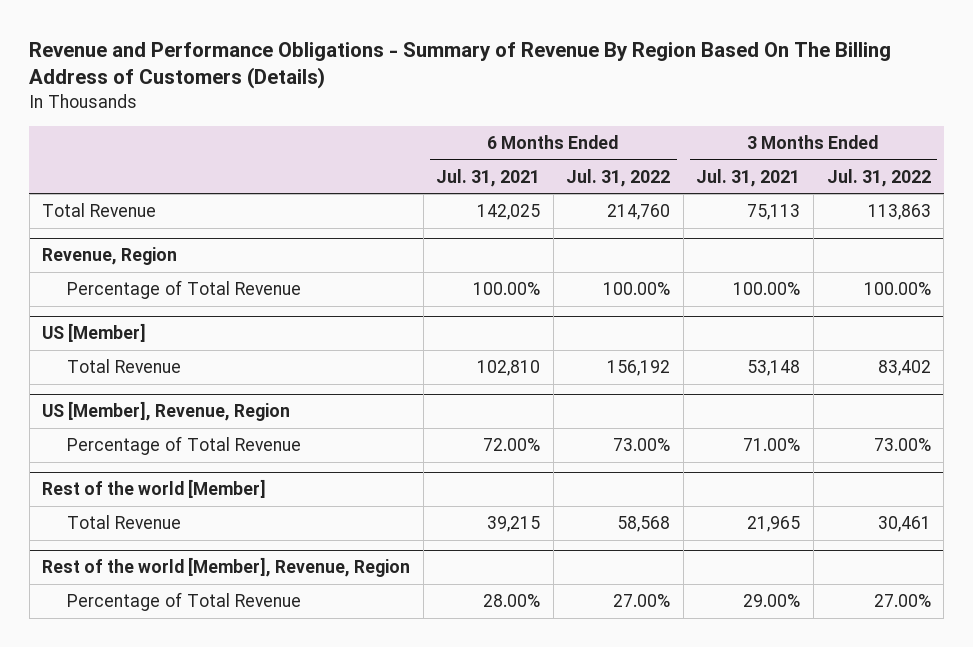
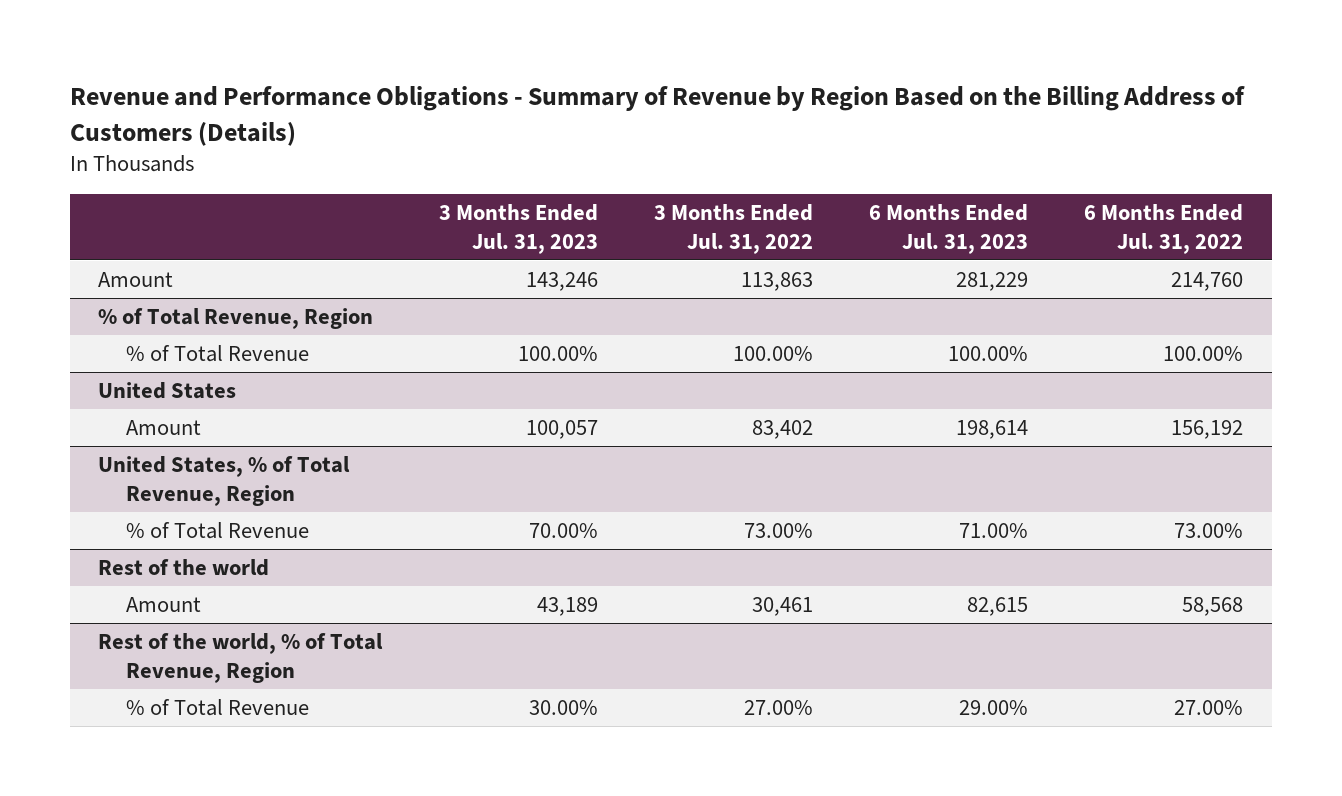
- Revenue and Performance Obligations - Summary of Revenue By Region Based On The Billing Address of Customers (Details)
+ Revenue and Performance Obligations - Summary of Revenue by Region Based on the Billing Address of Customers (Details)
- | 6 Months Ended Jul. 31, 2021 | 6 Months Ended Jul. 31, 2022 | 3 Months Ended Jul. 31, 2021 | 3 Months Ended Jul. 31, 2022
+ | 3 Months Ended Jul. 31, 2023 | 3 Months Ended Jul. 31, 2022 | 6 Months Ended Jul. 31, 2023 | 6 Months Ended Jul. 31, 2022
- Total Revenue | 142,025 | 214,760 | 75,113 | 113,863
- Revenue, Region
- Percentage of Total Revenue | 100.00% | 100.00% | 100.00% | 100.00%
- US [Member]
- Total Revenue | 102,810 | 156,192 | 53,148 | 83,402
- US [Member], Revenue, Region
- Percentage of Total Revenue | 72.00% | 73.00% | 71.00% | 73.00%
- Rest of the world [Member]
- Total Revenue | 39,215 | 58,568 | 21,965 | 30,461
- Rest of the world [Member], Revenue, Region
- Percentage of Total Revenue | 28.00% | 27.00% | 29.00% | 27.00%
+ Amount | 143,246 | 113,863 | 281,229 | 214,760
+ % of Total Revenue, Region
+ % of Total Revenue | 100.00% | 100.00% | 100.00% | 100.00%
+ United States
+ Amount | 100,057 | 83,402 | 198,614 | 156,192
+ United States, % of Total Revenue, Region
+ % of Total Revenue | 70.00% | 73.00% | 71.00% | 73.00%
+ Rest of the world
+ Amount | 43,189 | 30,461 | 82,615 | 58,568
+ Rest of the world, % of Total Revenue, Region
+ % of Total Revenue | 30.00% | 27.00% | 29.00% | 27.00%

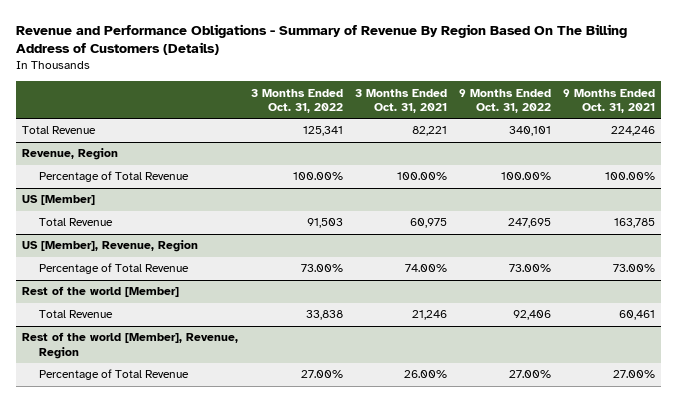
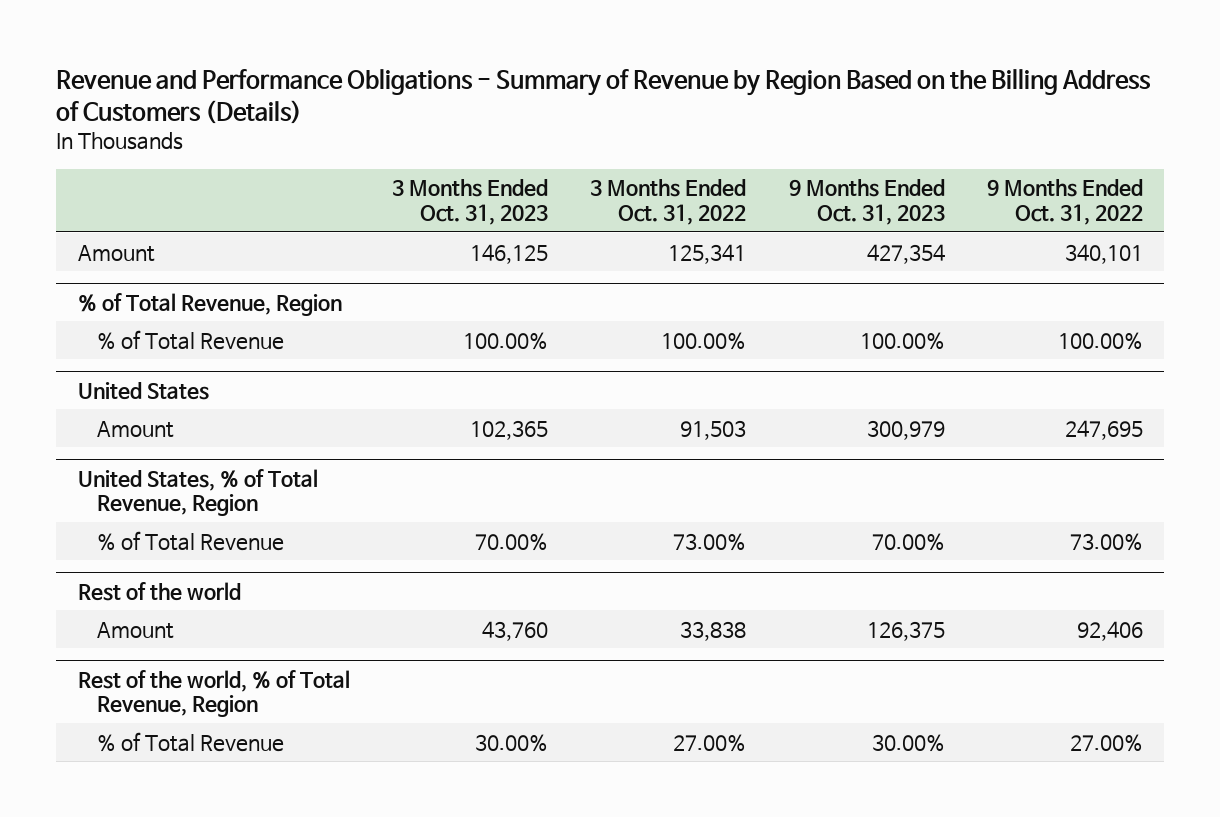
- Revenue and Performance Obligations - Summary of Revenue By Region Based On The Billing Address of Customers (Details)
+ Revenue and Performance Obligations - Summary of Revenue by Region Based on the Billing Address of Customers (Details)
- | 3 Months Ended Oct. 31, 2022 | 3 Months Ended Oct. 31, 2021 | 9 Months Ended Oct. 31, 2022 | 9 Months Ended Oct. 31, 2021
+ | 3 Months Ended Oct. 31, 2023 | 3 Months Ended Oct. 31, 2022 | 9 Months Ended Oct. 31, 2023 | 9 Months Ended Oct. 31, 2022
- Total Revenue | 125,341 | 82,221 | 340,101 | 224,246
- Revenue, Region
- Percentage of Total Revenue | 100.00% | 100.00% | 100.00% | 100.00%
- US [Member]
- Total Revenue | 91,503 | 60,975 | 247,695 | 163,785
- US [Member], Revenue, Region
- Percentage of Total Revenue | 73.00% | 74.00% | 73.00% | 73.00%
- Rest of the world [Member]
- Total Revenue | 33,838 | 21,246 | 92,406 | 60,461
- Rest of the world [Member], Revenue, Region
- Percentage of Total Revenue | 27.00% | 26.00% | 27.00% | 27.00%
+ Amount | 146,125 | 125,341 | 427,354 | 340,101
+ % of Total Revenue, Region
+ % of Total Revenue | 100.00% | 100.00% | 100.00% | 100.00%
+ United States
+ Amount | 102,365 | 91,503 | 300,979 | 247,695
+ United States, % of Total Revenue, Region
+ % of Total Revenue | 70.00% | 73.00% | 70.00% | 73.00%
+ Rest of the world
+ Amount | 43,760 | 33,838 | 126,375 | 92,406
+ Rest of the world, % of Total Revenue, Region
+ % of Total Revenue | 30.00% | 27.00% | 30.00% | 27.00%

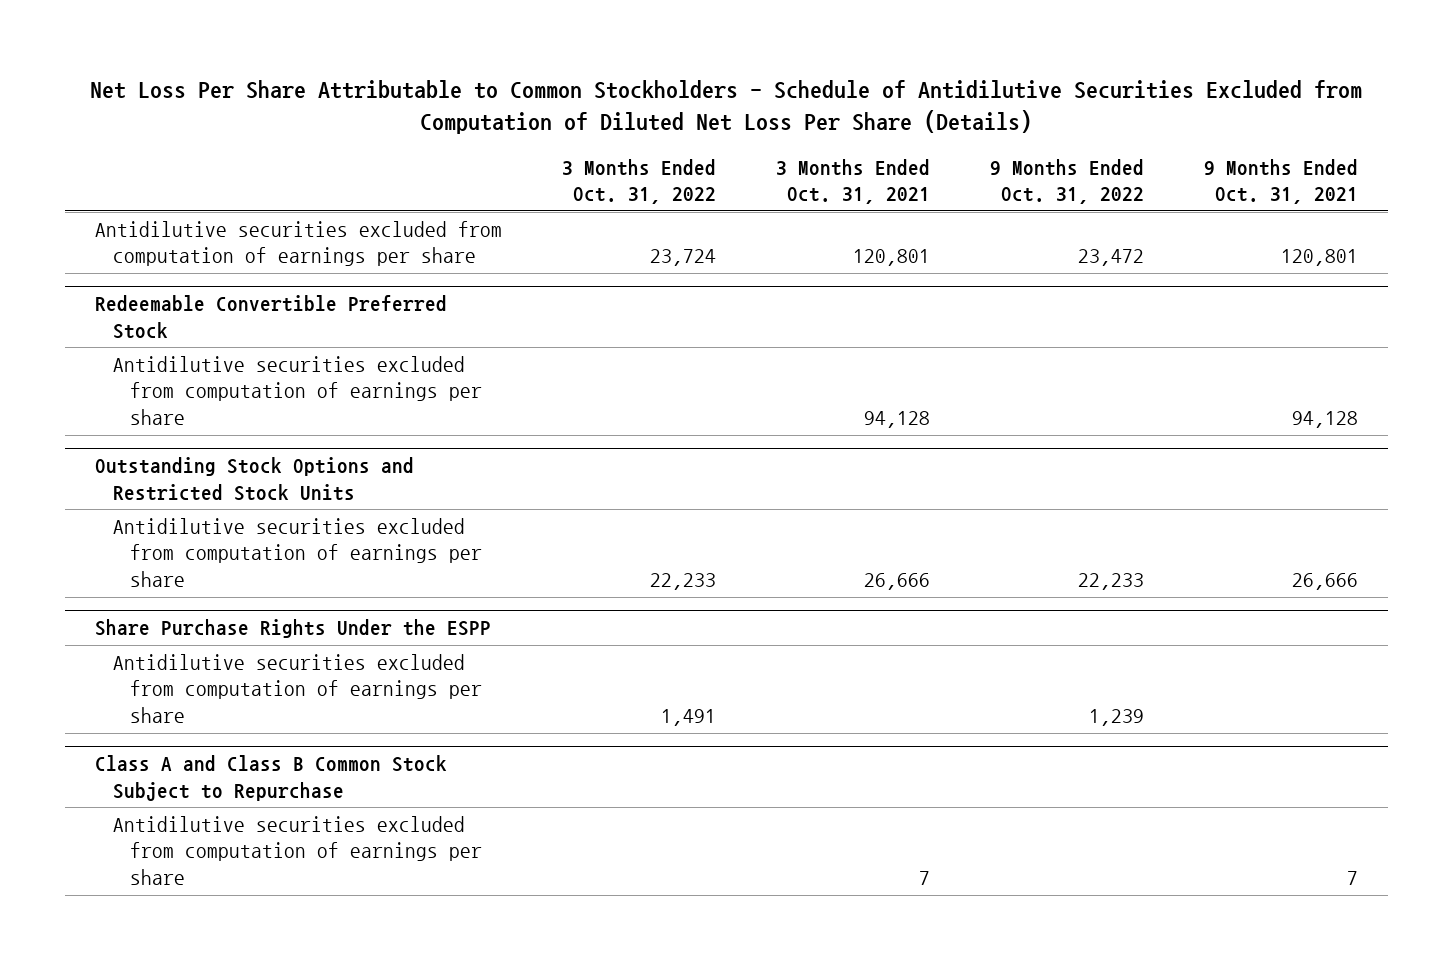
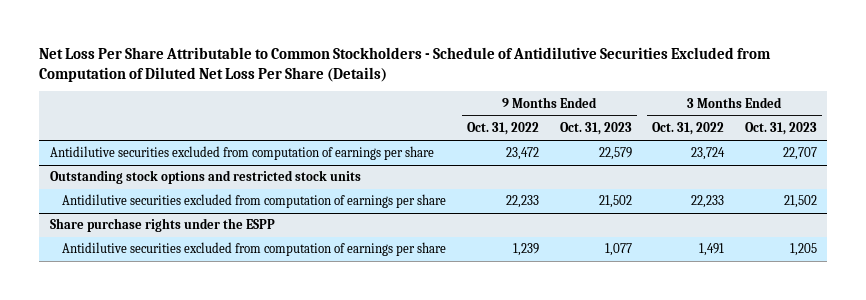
- | 3 Months Ended Oct. 31, 2022 | 3 Months Ended Oct. 31, 2021 | 9 Months Ended Oct. 31, 2022 | 9 Months Ended Oct. 31, 2021
+ | 9 Months Ended Oct. 31, 2022 | 9 Months Ended Oct. 31, 2023 | 3 Months Ended Oct. 31, 2022 | 3 Months Ended Oct. 31, 2023
- Redeemable Convertible Preferred Stock
- Antidilutive securities excluded from computation of earnings per share | | 94,128 | | 94,128
- Outstanding Stock Options and Restricted Stock Units
+ Outstanding stock options and restricted stock units
- Share Purchase Rights Under the ESPP
+ Share purchase rights under the ESPP
- Class A and Class B Common Stock Subject to Repurchase
- Antidilutive securities excluded from computation of earnings per share | | 7 | | 7

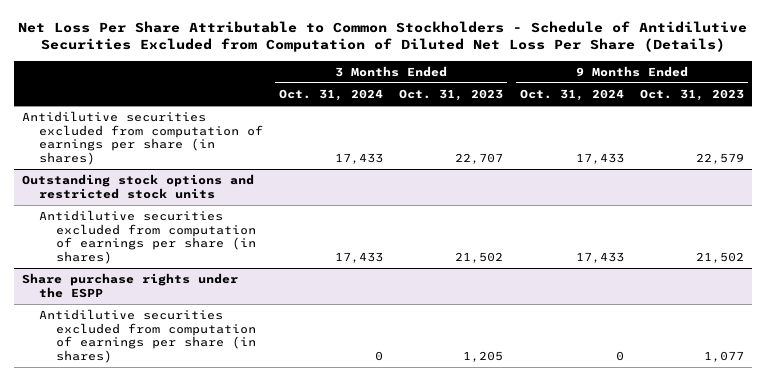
- | 9 Months Ended Oct. 31, 2022 | 9 Months Ended Oct. 31, 2023 | 3 Months Ended Oct. 31, 2022 | 3 Months Ended Oct. 31, 2023
+ | 3 Months Ended Oct. 31, 2024 | 3 Months Ended Oct. 31, 2023 | 9 Months Ended Oct. 31, 2024 | 9 Months Ended Oct. 31, 2023
- Antidilutive securities excluded from computation of earnings per share | 23,472 | 22,579 | 23,724 | 22,707
+ Antidilutive securities excluded from computation of earnings per share (in shares) | 17,433 | 22,707 | 17,433 | 22,579
@ Outstanding stock options and restricted stock units
- Antidilutive securities excluded from computation of earnings per share | 22,233 | 21,502 | 22,233 | 21,502
+ Antidilutive securities excluded from computation of earnings per share (in shares) | 17,433 | 21,502 | 17,433 | 21,502
@ Share purchase rights under the ESPP
- Antidilutive securities excluded from computation of earnings per share | 1,239 | 1,077 | 1,491 | 1,205
+ Antidilutive securities excluded from computation of earnings per share (in shares) | 0 | 1,205 | 0 | 1,077

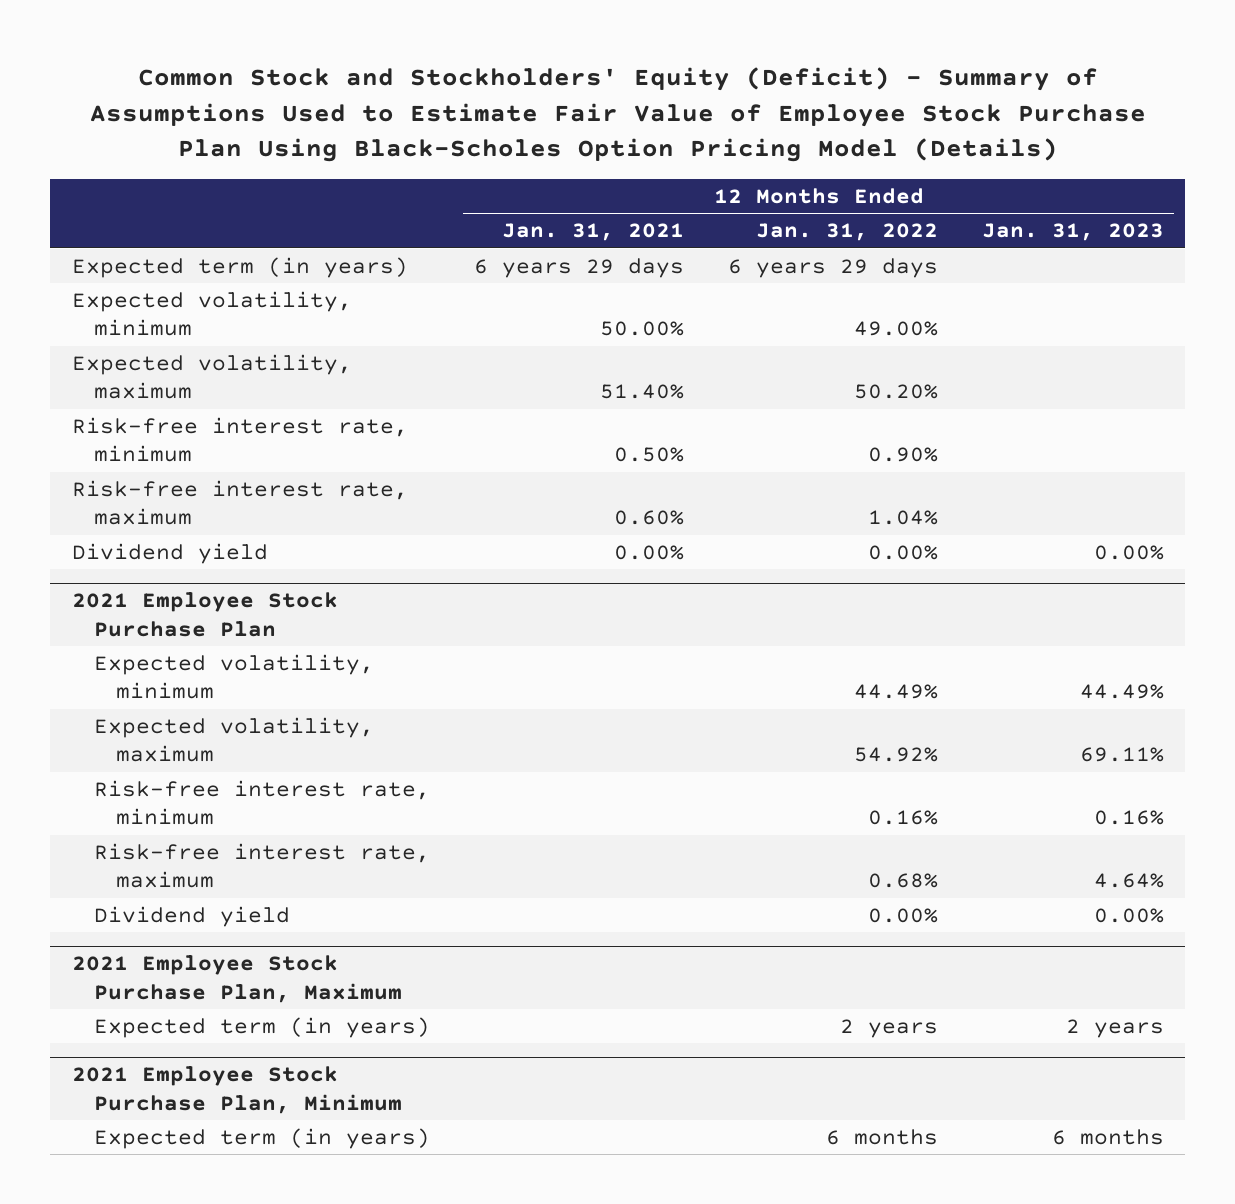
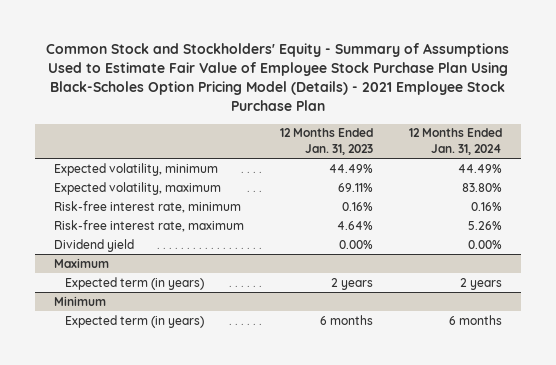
- Common Stock and Stockholders' Equity (Deficit) - Summary of Assumptions Used to Estimate Fair Value of Employee Stock Purchase Plan Using Black-Scholes Option Pricing Model (Details)
+ Common Stock and Stockholders' Equity - Summary of Assumptions Used to Estimate Fair Value of Employee Stock Purchase Plan Using Black-Scholes Option Pricing Model (Details) - 2021 Employee Stock Purchase Plan
- | 12 Months Ended Jan. 31, 2021 | 12 Months Ended Jan. 31, 2022 | 12 Months Ended Jan. 31, 2023
+ | 12 Months Ended Jan. 31, 2023 | 12 Months Ended Jan. 31, 2024
- Expected term (in years) | 6 years 29 days | 6 years 29 days |
- Expected volatility, minimum | 50.00% | 49.00% |
- Expected volatility, maximum | 51.40% | 50.20% |
- Risk-free interest rate, minimum | 0.50% | 0.90% |
- Risk-free interest rate, maximum | 0.60% | 1.04% |
- Dividend yield | 0.00% | 0.00% | 0.00%
- 2021 Employee Stock Purchase Plan
- 2021 Employee Stock Purchase Plan, Maximum
+ Maximum
- 2021 Employee Stock Purchase Plan, Minimum
+ Minimum

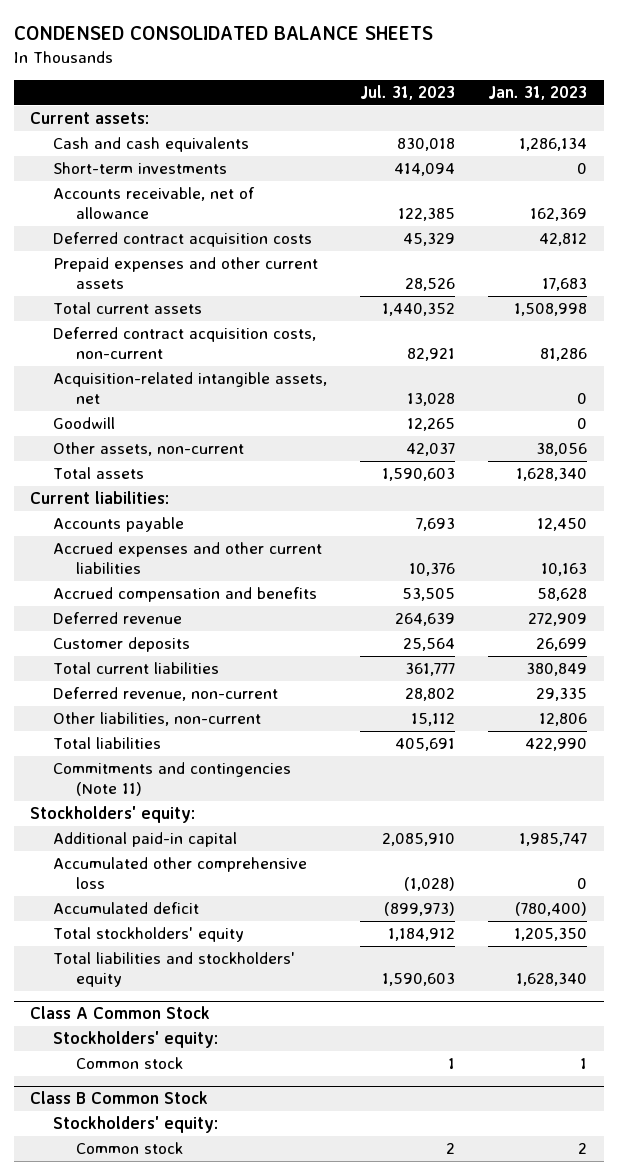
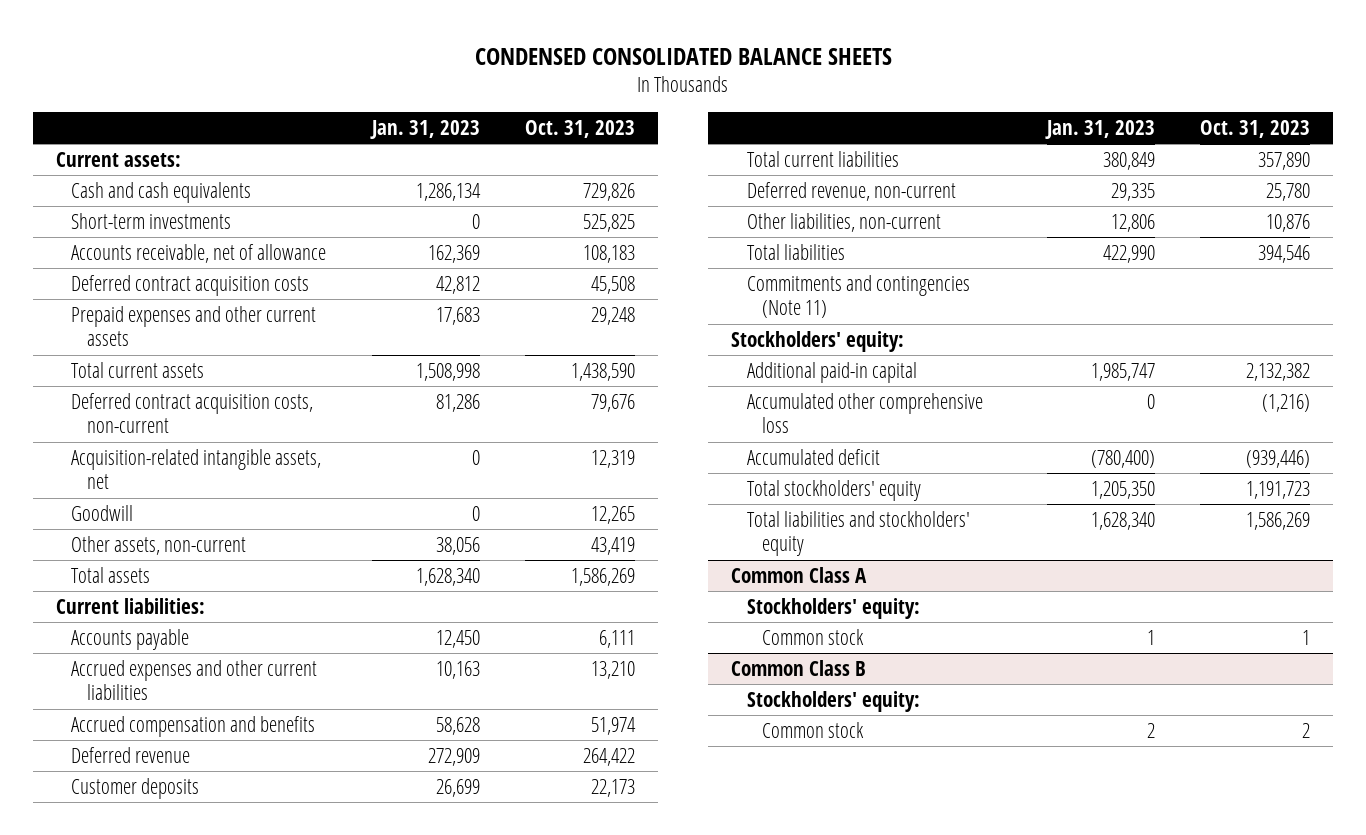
- | Jul. 31, 2023 | Jan. 31, 2023
+ | Jan. 31, 2023 | Oct. 31, 2023
- Class A Common Stock
+ Common Class A
- Class B Common Stock
+ Common Class B

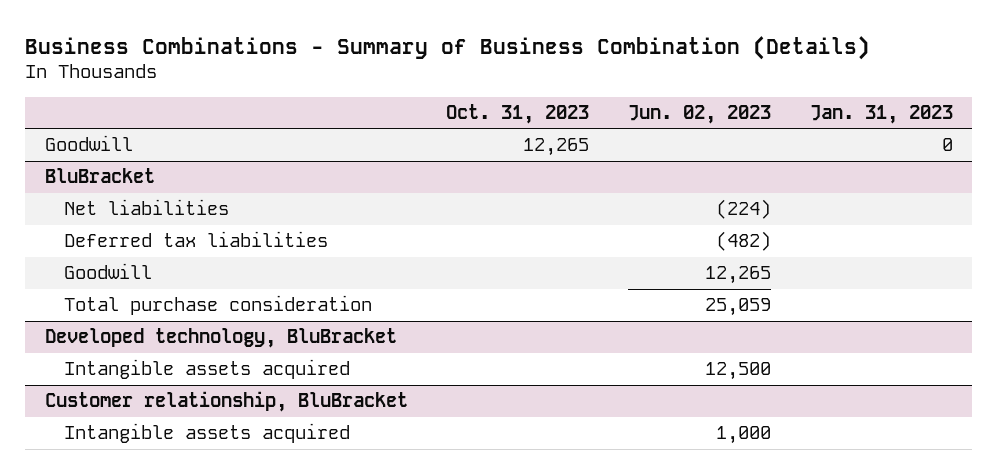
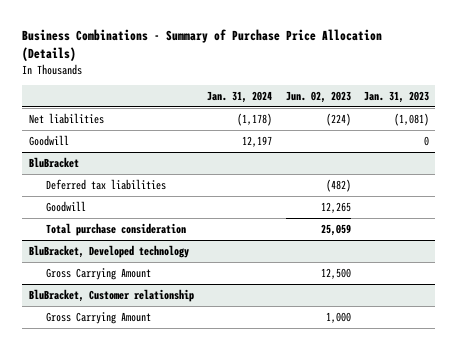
- Business Combinations - Summary of Business Combination (Details)
+ Business Combinations - Summary of Purchase Price Allocation (Details)
- | Oct. 31, 2023 | Jun. 02, 2023 | Jan. 31, 2023
+ | Jan. 31, 2024 | Jun. 02, 2023 | Jan. 31, 2023
+ Net liabilities | (1,178) | (224) | (1,081)
@ BluBracket
- Net liabilities | | (224) |
- Developed technology, BluBracket
- Intangible assets acquired | | 12,500 |
- Customer relationship, BluBracket
- Intangible assets acquired | | 1,000 |
+ BluBracket, Developed technology
+ Gross Carrying Amount | | 12,500 |
+ BluBracket, Customer relationship
+ Gross Carrying Amount | | 1,000 |

